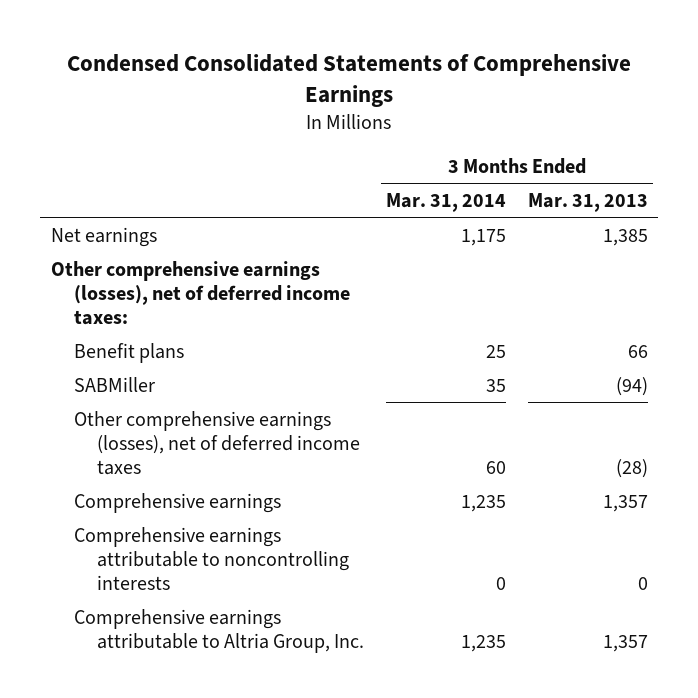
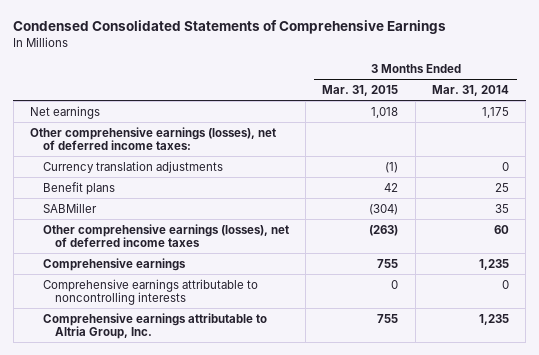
- | 3 Months Ended Mar. 31, 2014 | 3 Months Ended Mar. 31, 2013
+ | 3 Months Ended Mar. 31, 2015 | 3 Months Ended Mar. 31, 2014
+ Currency translation adjustments | (1) | 0

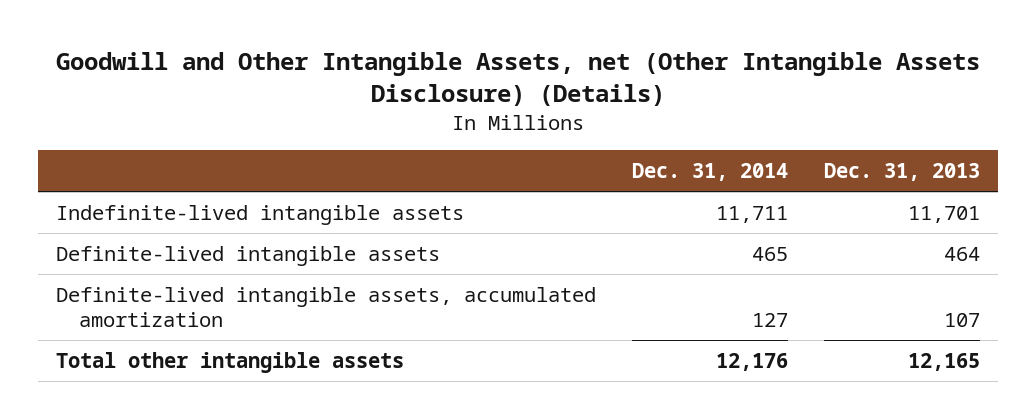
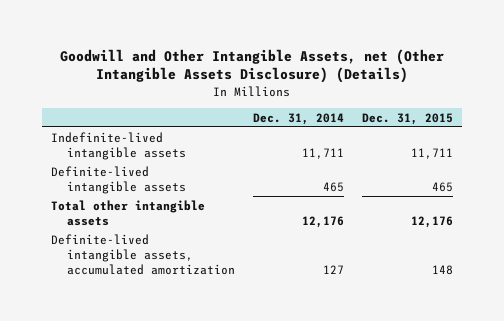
- | Dec. 31, 2014 | Dec. 31, 2013
+ | Dec. 31, 2014 | Dec. 31, 2015
moved down: Definite-lived intangible assets, accumulated amortization | 127 | 148

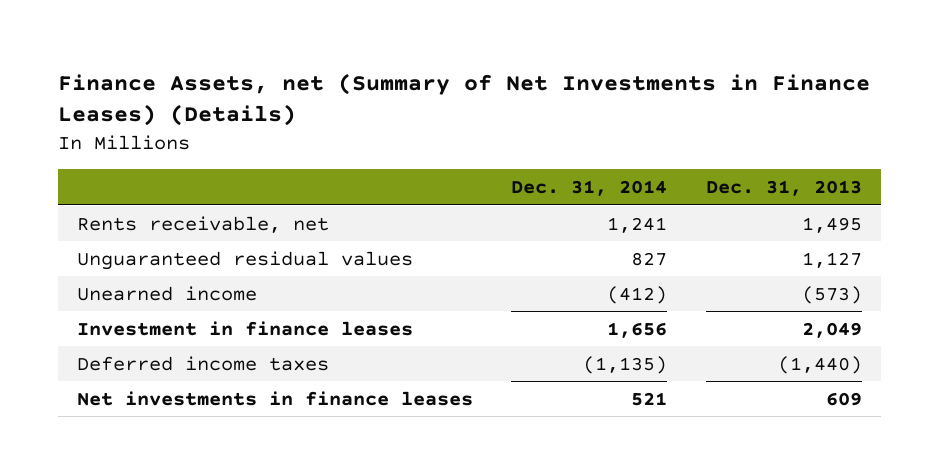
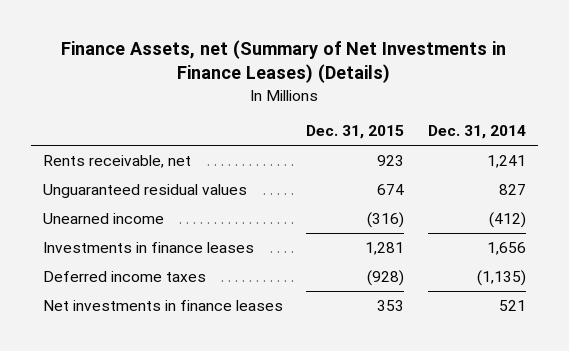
- | Dec. 31, 2014 | Dec. 31, 2013
+ | Dec. 31, 2015 | Dec. 31, 2014
- Investment in finance leases | 1,656 | 2,049
+ Investments in finance leases | 1,281 | 1,656

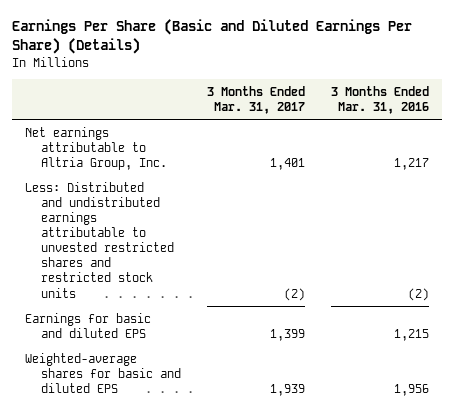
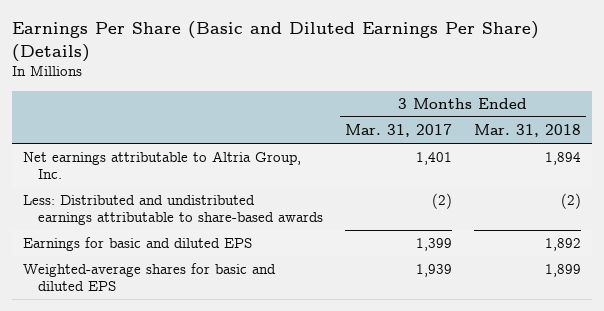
- | 3 Months Ended Mar. 31, 2017 | 3 Months Ended Mar. 31, 2016
+ | 3 Months Ended Mar. 31, 2017 | 3 Months Ended Mar. 31, 2018
- Less: Distributed and undistributed earnings attributable to unvested restricted shares and restricted stock units | (2) | (2)
+ Less: Distributed and undistributed earnings attributable to share-based awards | (2) | (2)

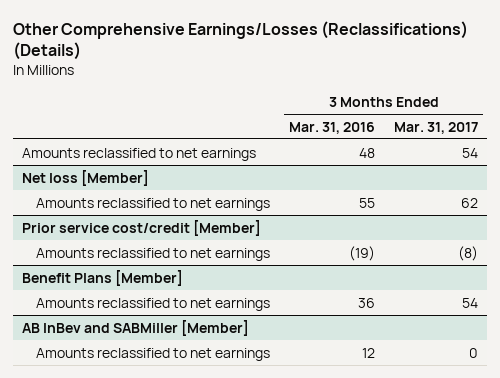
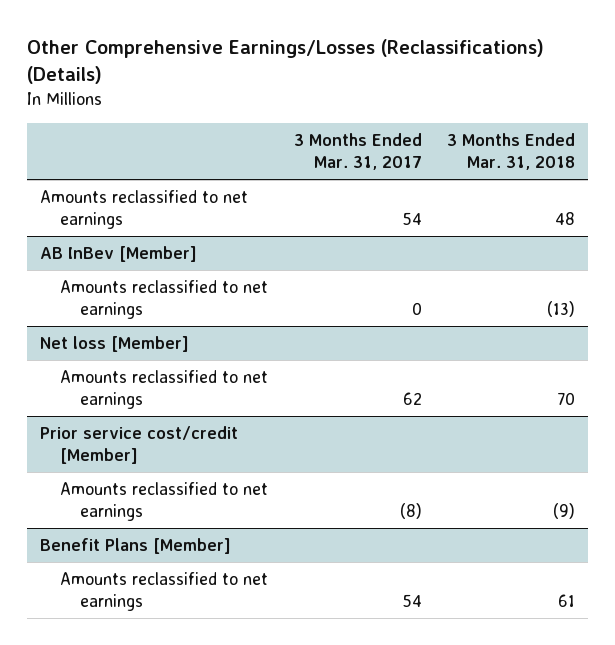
- | 3 Months Ended Mar. 31, 2016 | 3 Months Ended Mar. 31, 2017
+ | 3 Months Ended Mar. 31, 2017 | 3 Months Ended Mar. 31, 2018
+ AB InBev [Member]
+ Amounts reclassified to net earnings | 0 | (13)
- AB InBev and SABMiller [Member]
- Amounts reclassified to net earnings | 12 | 0

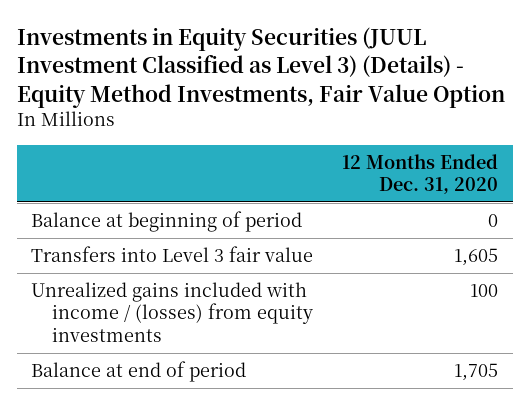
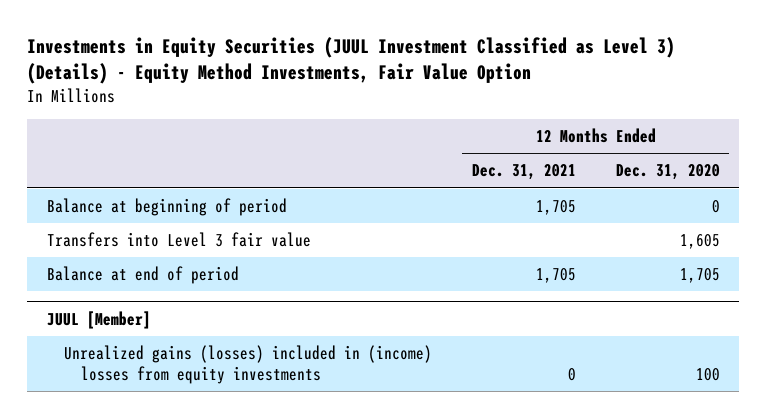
- | 12 Months Ended Dec. 31, 2020
+ | 12 Months Ended Dec. 31, 2021 | 12 Months Ended Dec. 31, 2020
- Unrealized gains included with income / (losses) from equity investments | 100
+ JUUL [Member]
+ Unrealized gains (losses) included in (income) losses from equity investments | 0 | 100

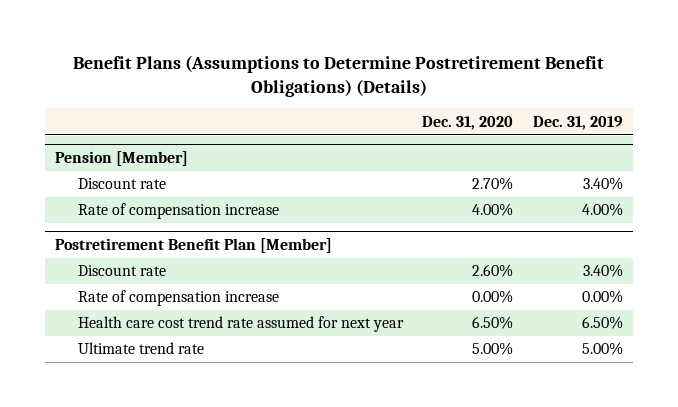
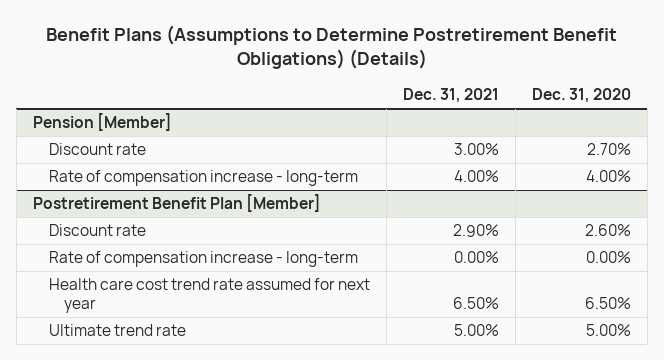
- | Dec. 31, 2020 | Dec. 31, 2019
+ | Dec. 31, 2021 | Dec. 31, 2020
@ Pension [Member]
- Rate of compensation increase | 4.00% | 4.00%
+ Rate of compensation increase - long-term | 4.00% | 4.00%
@ Postretirement Benefit Plan [Member]
- Rate of compensation increase | 0.00% | 0.00%
+ Rate of compensation increase - long-term | 0.00% | 0.00%

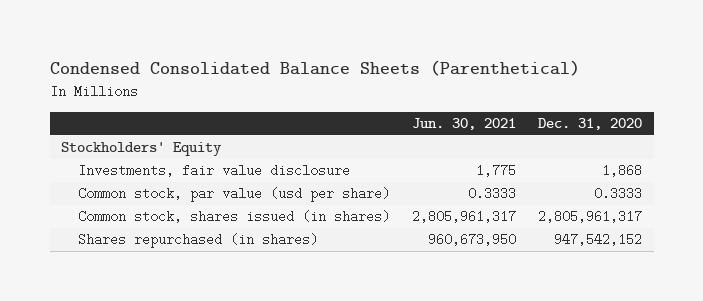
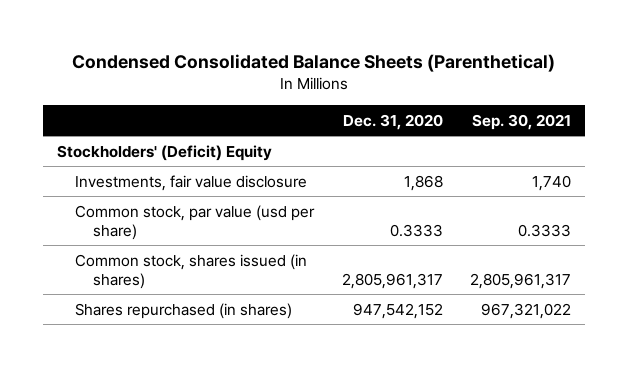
- | Jun. 30, 2021 | Dec. 31, 2020
+ | Dec. 31, 2020 | Sep. 30, 2021
- Stockholders' Equity
+ Stockholders' (Deficit) Equity

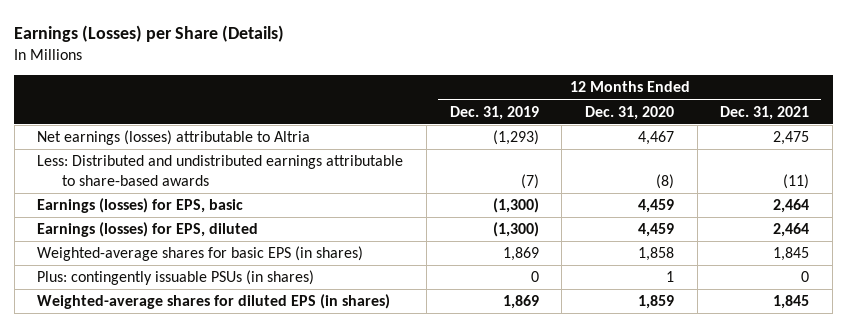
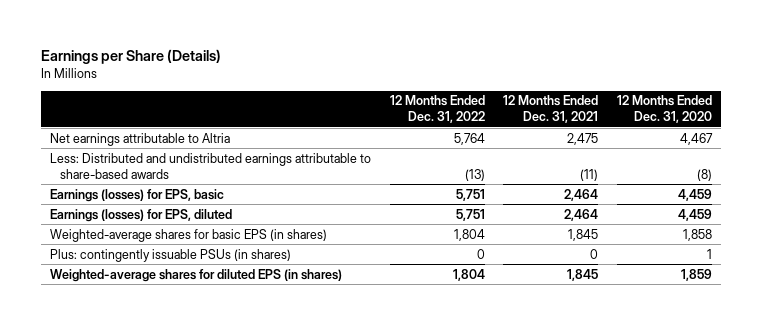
- Earnings (Losses) per Share (Details)
+ Earnings per Share (Details)
- | 12 Months Ended Dec. 31, 2019 | 12 Months Ended Dec. 31, 2020 | 12 Months Ended Dec. 31, 2021
+ | 12 Months Ended Dec. 31, 2022 | 12 Months Ended Dec. 31, 2021 | 12 Months Ended Dec. 31, 2020
- Net earnings (losses) attributable to Altria | (1,293) | 4,467 | 2,475
+ Net earnings attributable to Altria | 5,764 | 2,475 | 4,467

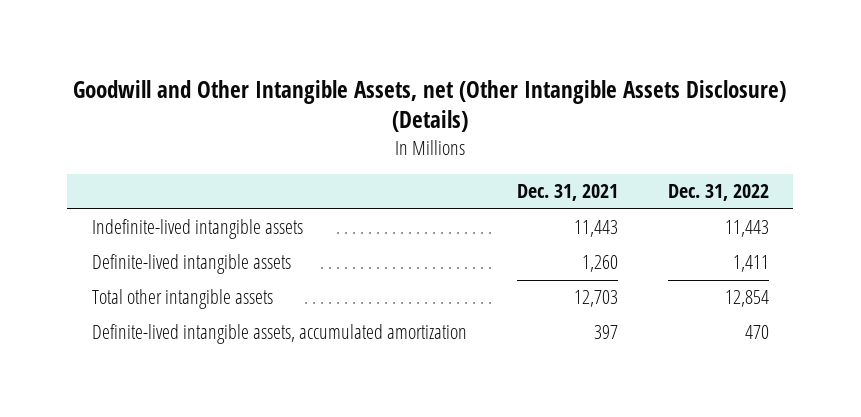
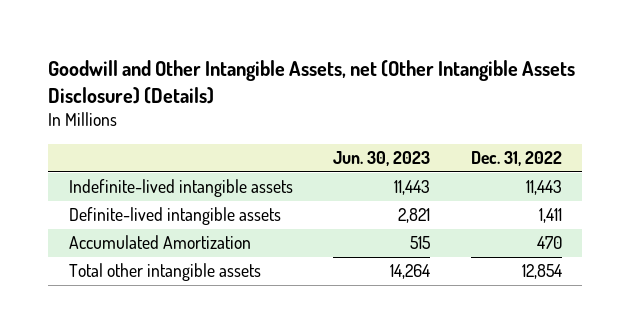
- | Dec. 31, 2021 | Dec. 31, 2022
+ | Jun. 30, 2023 | Dec. 31, 2022
+ Accumulated Amortization | 515 | 470
- Definite-lived intangible assets, accumulated amortization | 397 | 470

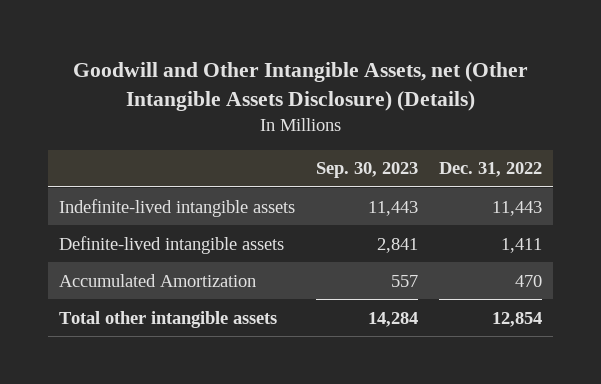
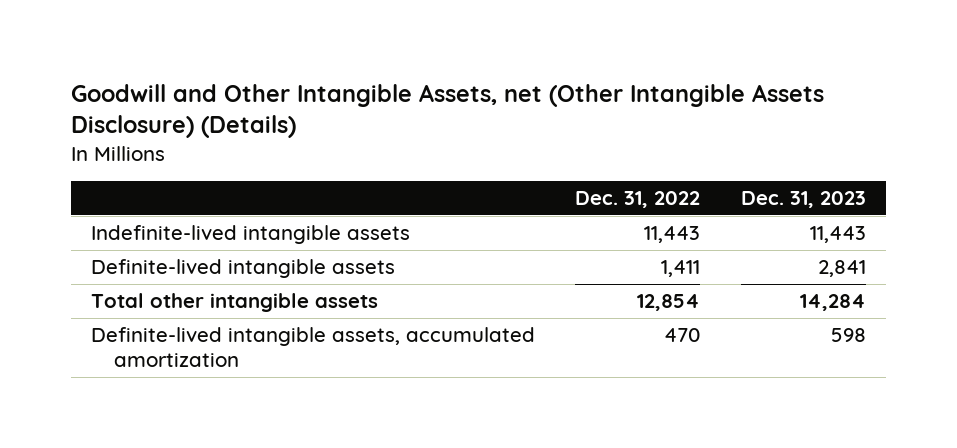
- | Sep. 30, 2023 | Dec. 31, 2022
+ | Dec. 31, 2022 | Dec. 31, 2023
- Accumulated Amortization | 557 | 470
+ Definite-lived intangible assets, accumulated amortization | 470 | 598

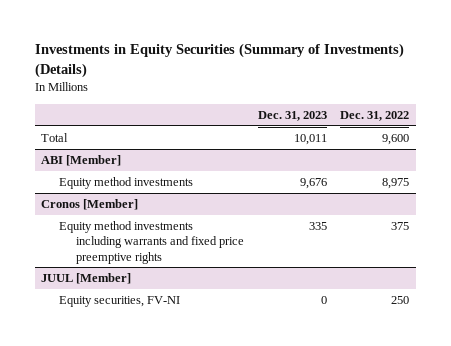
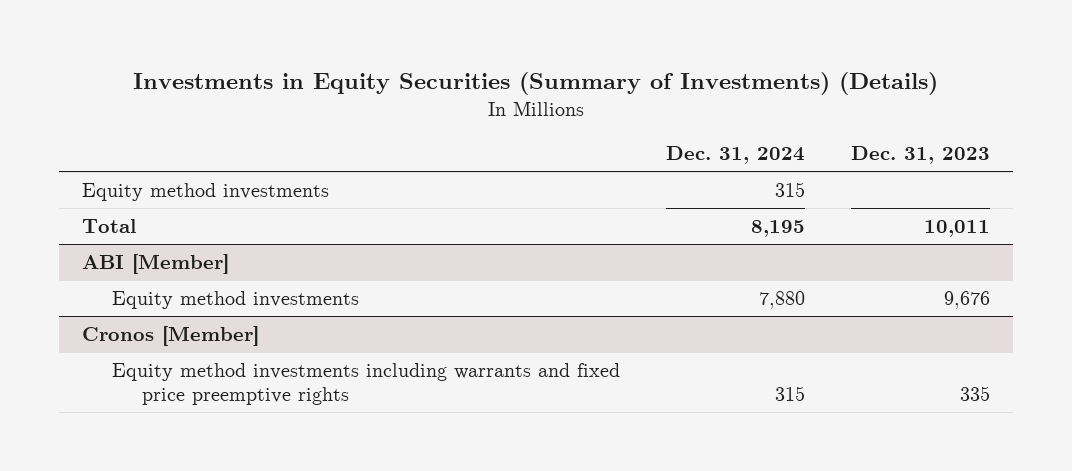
- | Dec. 31, 2023 | Dec. 31, 2022
+ | Dec. 31, 2024 | Dec. 31, 2023
+ Equity method investments | 315 |
- JUUL [Member]
- Equity securities, FV-NI | 0 | 250

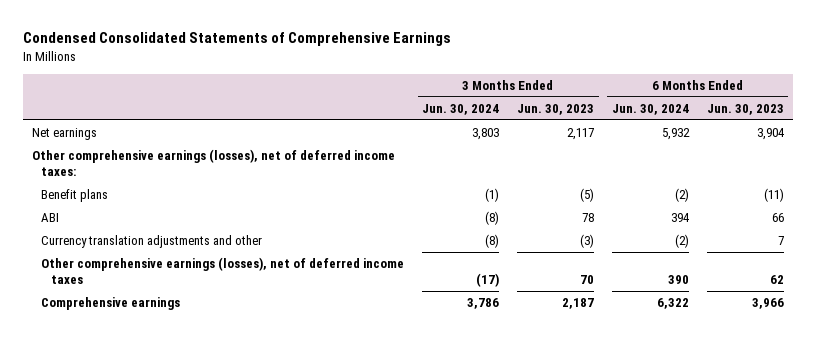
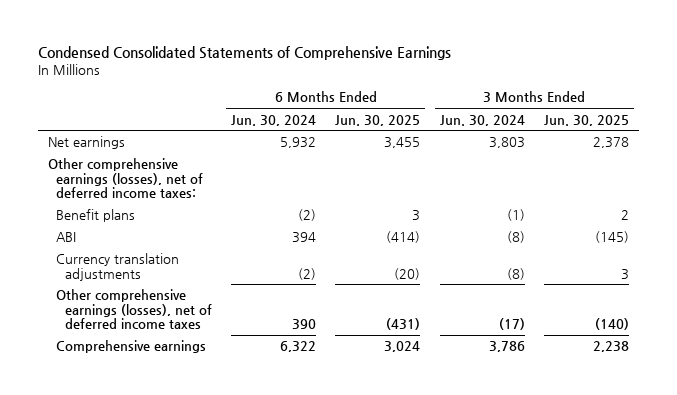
- | 3 Months Ended Jun. 30, 2024 | 3 Months Ended Jun. 30, 2023 | 6 Months Ended Jun. 30, 2024 | 6 Months Ended Jun. 30, 2023
+ | 6 Months Ended Jun. 30, 2024 | 6 Months Ended Jun. 30, 2025 | 3 Months Ended Jun. 30, 2024 | 3 Months Ended Jun. 30, 2025
- Currency translation adjustments and other | (8) | (3) | (2) | 7
+ Currency translation adjustments | (2) | (20) | (8) | 3

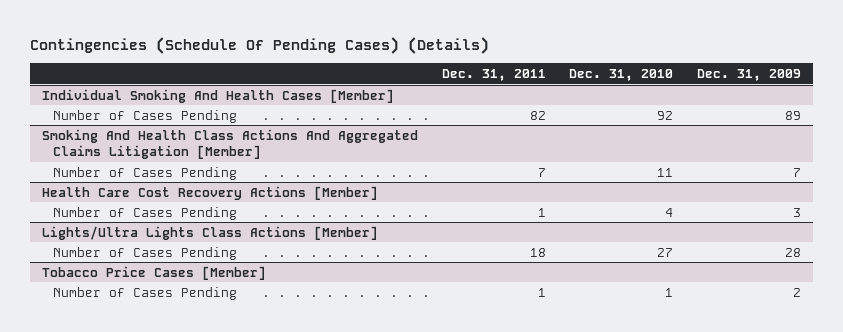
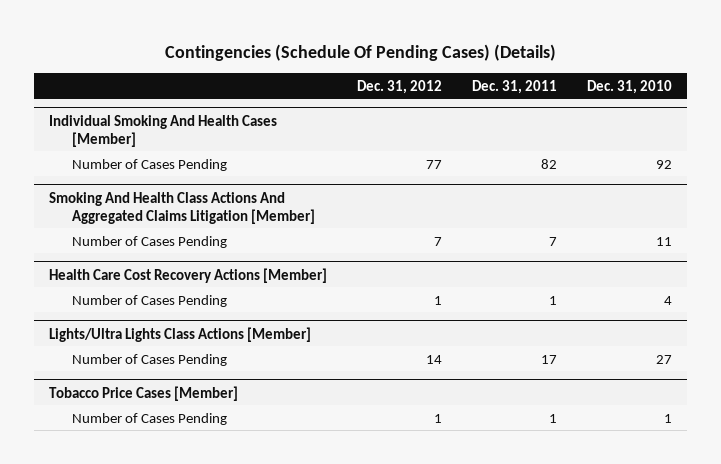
- | Dec. 31, 2011 | Dec. 31, 2010 | Dec. 31, 2009
+ | Dec. 31, 2012 | Dec. 31, 2011 | Dec. 31, 2010
@ Lights/Ultra Lights Class Actions [Member]
- Number of Cases Pending | 18 | 27 | 28
+ Number of Cases Pending | 14 | 17 | 27

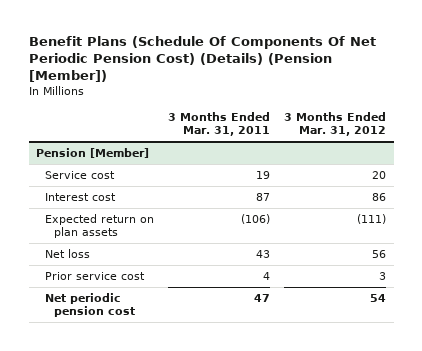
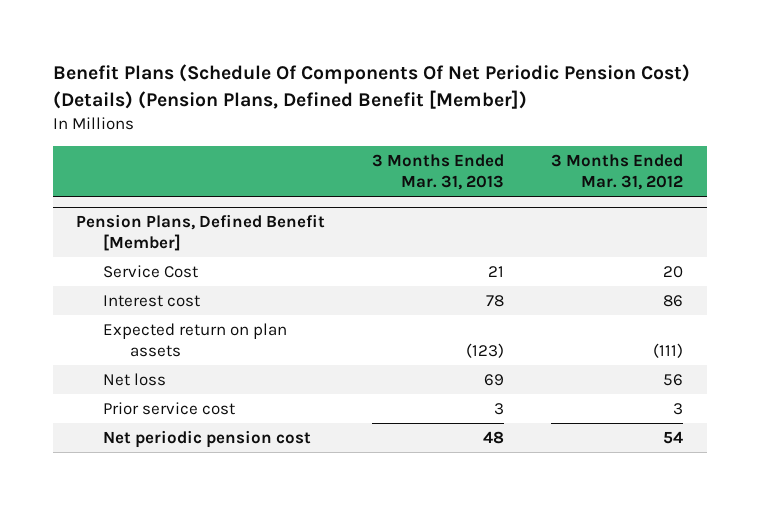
- Benefit Plans (Schedule Of Components Of Net Periodic Pension Cost) (Details) (Pension [Member])
+ Benefit Plans (Schedule Of Components Of Net Periodic Pension Cost) (Details) (Pension Plans, Defined Benefit [Member])
- | 3 Months Ended Mar. 31, 2011 | 3 Months Ended Mar. 31, 2012
+ | 3 Months Ended Mar. 31, 2013 | 3 Months Ended Mar. 31, 2012
- Pension [Member]
- Service cost | 19 | 20
+ Pension Plans, Defined Benefit [Member]
+ Service Cost | 21 | 20

